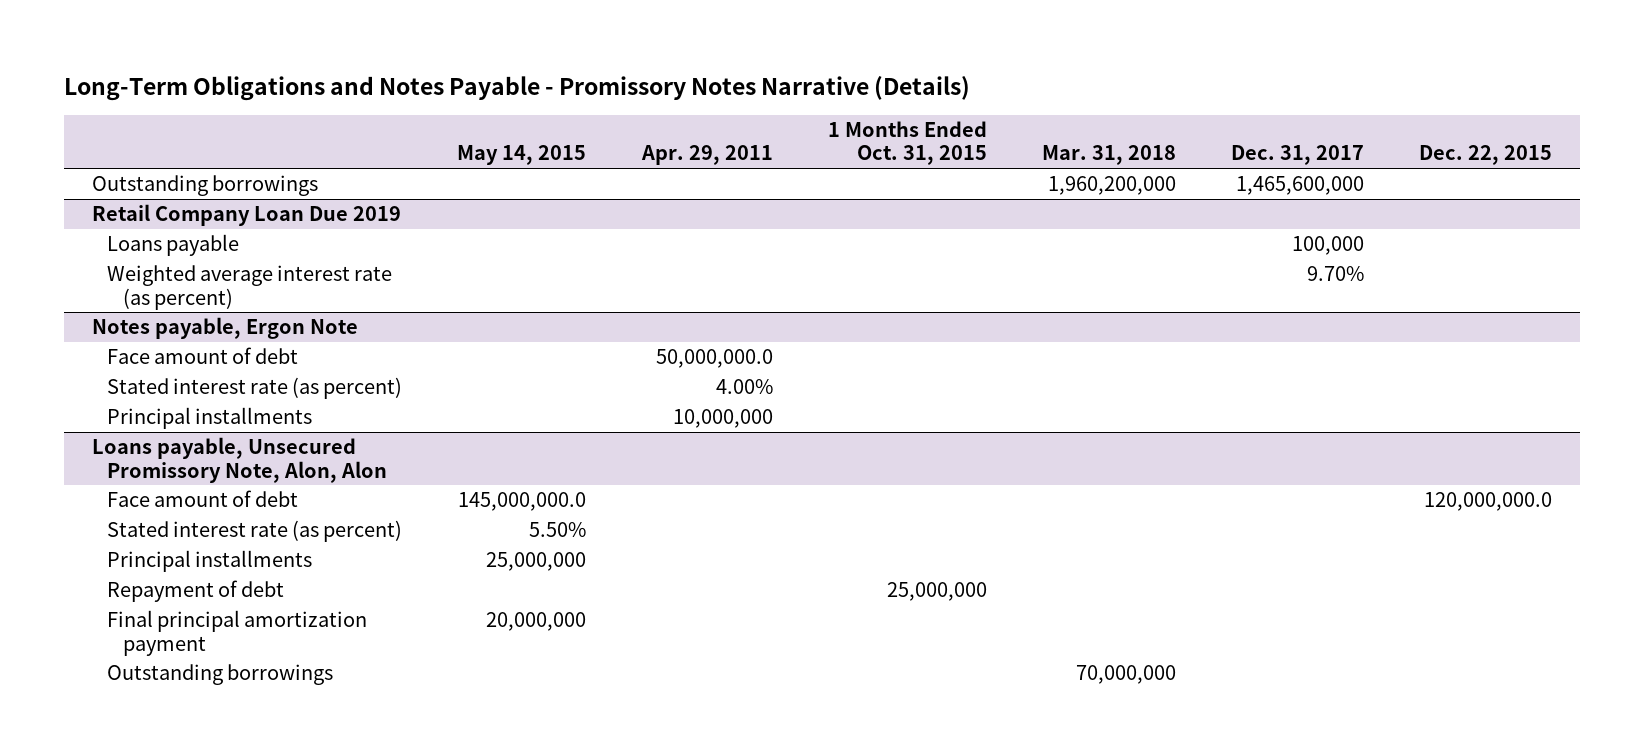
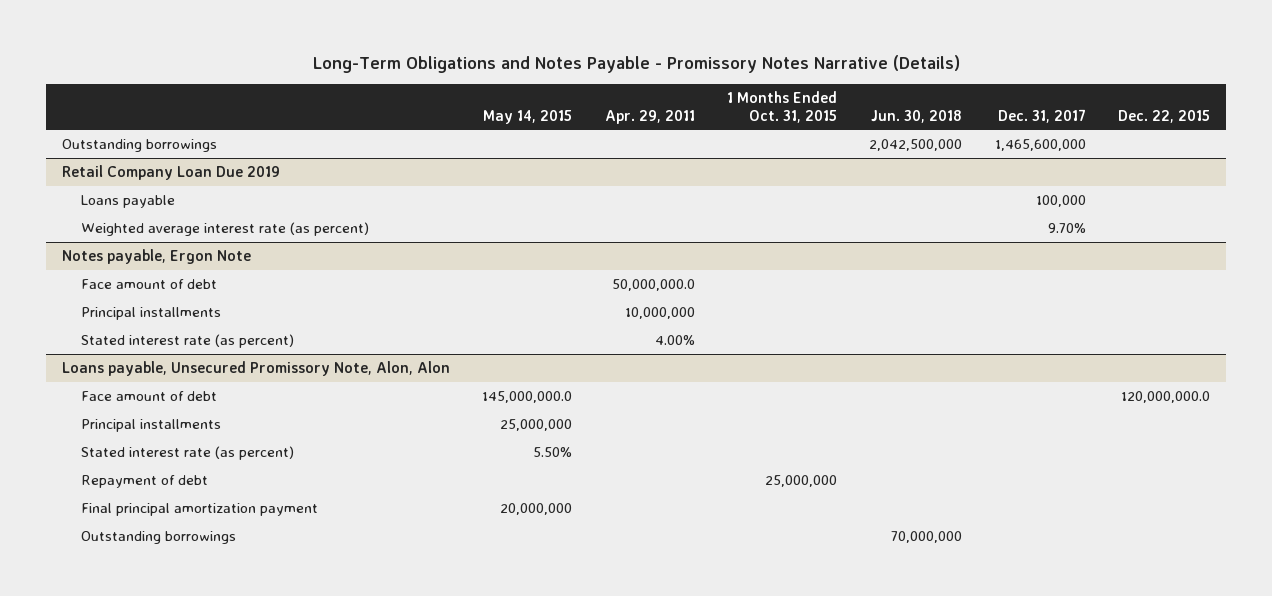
- | May 14, 2015 | Apr. 29, 2011 | 1 Months Ended Oct. 31, 2015 | Mar. 31, 2018 | Dec. 31, 2017 | Dec. 22, 2015
+ | May 14, 2015 | Apr. 29, 2011 | 1 Months Ended Oct. 31, 2015 | Jun. 30, 2018 | Dec. 31, 2017 | Dec. 22, 2015
@ Notes payable, Ergon Note
moved down: Stated interest rate (as percent) | | 4.00% | | | |
@ Loans payable, Unsecured Promissory Note, Alon, Alon
moved down: Stated interest rate (as percent) | 5.50% | | | | |

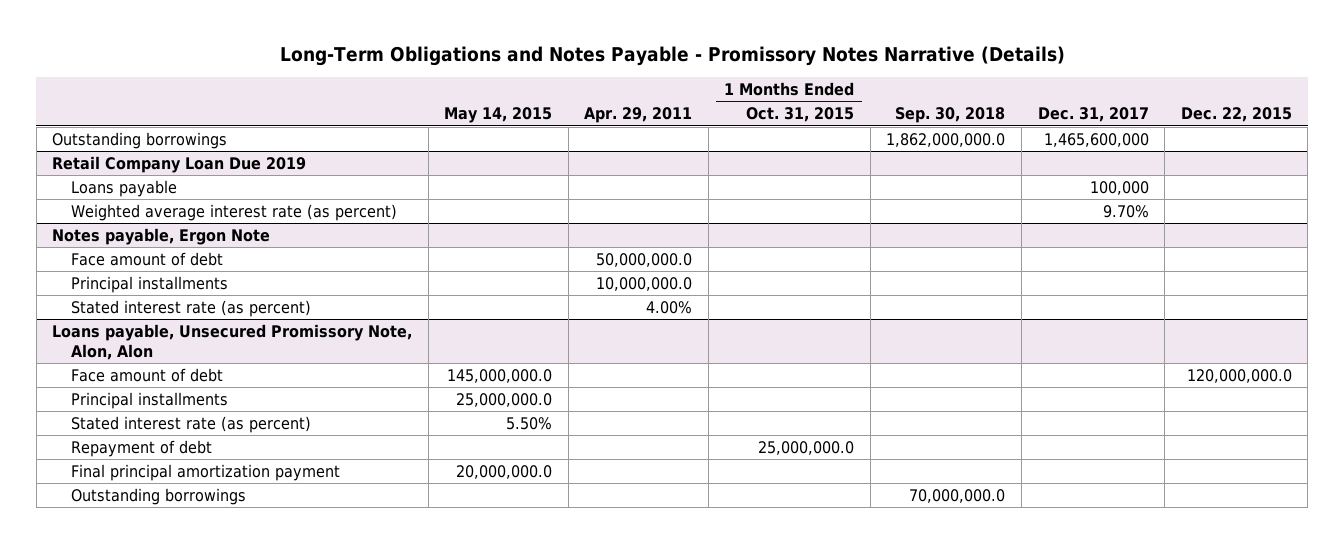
- | May 14, 2015 | Apr. 29, 2011 | 1 Months Ended Oct. 31, 2015 | Jun. 30, 2018 | Dec. 31, 2017 | Dec. 22, 2015
+ | May 14, 2015 | Apr. 29, 2011 | 1 Months Ended Oct. 31, 2015 | Sep. 30, 2018 | Dec. 31, 2017 | Dec. 22, 2015
@ Notes payable, Ergon Note
- Principal installments | | 10,000,000 | | | |
+ Principal installments | | 10,000,000.0 | | | |
@ Loans payable, Unsecured Promissory Note, Alon, Alon
- Principal installments | 25,000,000 | | | | |
+ Principal installments | 25,000,000.0 | | | | |
- Repayment of debt | | | 25,000,000 | | |
- Final principal amortization payment | 20,000,000 | | | | |
+ Repayment of debt | | | 25,000,000.0 | | |
+ Final principal amortization payment | 20,000,000.0 | | | | |

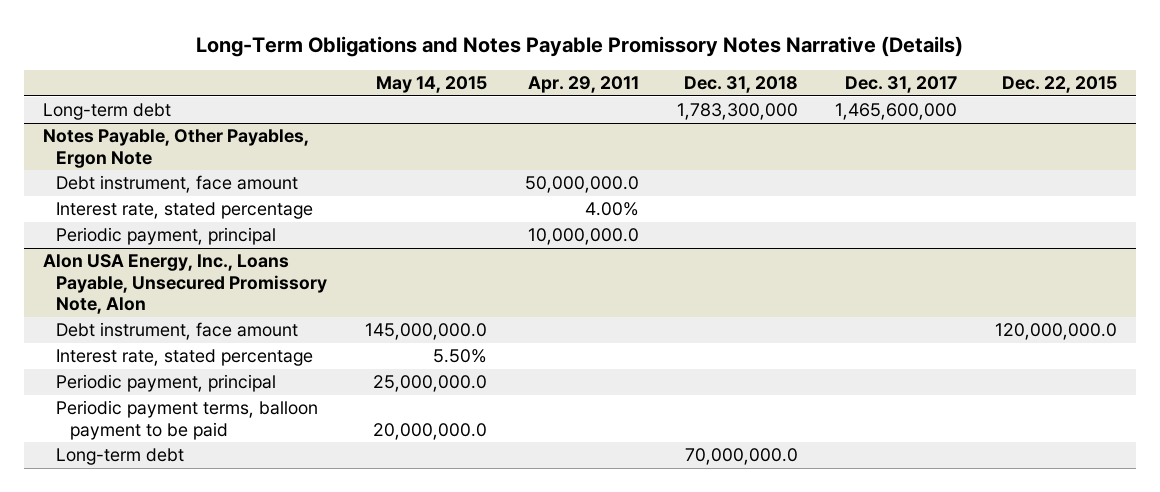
- Long-Term Obligations and Notes Payable - Promissory Notes Narrative (Details)
+ Long-Term Obligations and Notes Payable Promissory Notes Narrative (Details)
- | May 14, 2015 | Apr. 29, 2011 | 1 Months Ended Oct. 31, 2015 | Sep. 30, 2018 | Dec. 31, 2017 | Dec. 22, 2015
+ | May 14, 2015 | Apr. 29, 2011 | Dec. 31, 2018 | Dec. 31, 2017 | Dec. 22, 2015
- Outstanding borrowings | | | | 1,862,000,000.0 | 1,465,600,000 |
- Retail Company Loan Due 2019
- Loans payable | | | | | 100,000 |
- Weighted average interest rate (as percent) | | | | | 9.70% |
- Notes payable, Ergon Note
- Face amount of debt | | 50,000,000.0 | | | |
- Principal installments | | 10,000,000.0 | | | |
- Stated interest rate (as percent) | | 4.00% | | | |
- Loans payable, Unsecured Promissory Note, Alon, Alon
- Face amount of debt | 145,000,000.0 | | | | | 120,000,000.0
- Principal installments | 25,000,000.0 | | | | |
- Stated interest rate (as percent) | 5.50% | | | | |
- Repayment of debt | | | 25,000,000.0 | | |
- Final principal amortization payment | 20,000,000.0 | | | | |
- Outstanding borrowings | | | | 70,000,000.0 | |
+ Long-term debt | | | 1,783,300,000 | 1,465,600,000 |
+ Notes Payable, Other Payables, Ergon Note
+ Debt instrument, face amount | | 50,000,000.0 | | |
+ Interest rate, stated percentage | | 4.00% | | |
+ Periodic payment, principal | | 10,000,000.0 | | |
+ Alon USA Energy, Inc., Loans Payable, Unsecured Promissory Note, Alon
+ Debt instrument, face amount | 145,000,000.0 | | | | 120,000,000.0
+ Interest rate, stated percentage | 5.50% | | | |
+ Periodic payment, principal | 25,000,000.0 | | | |
+ Periodic payment terms, balloon payment to be paid | 20,000,000.0 | | | |
+ Long-term debt | | | 70,000,000.0 | |

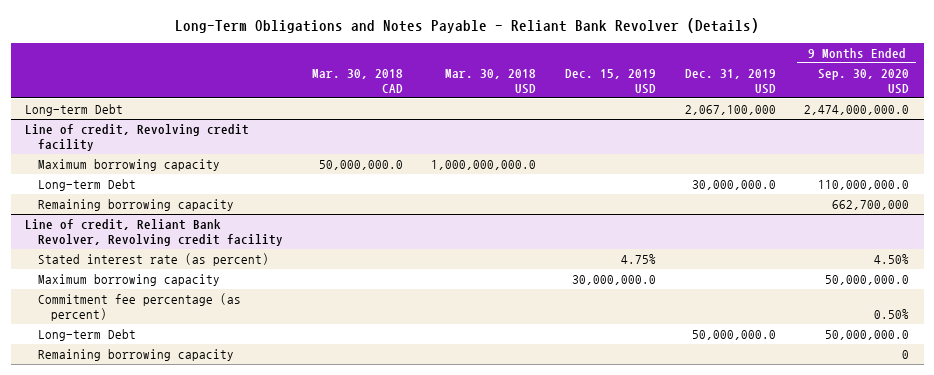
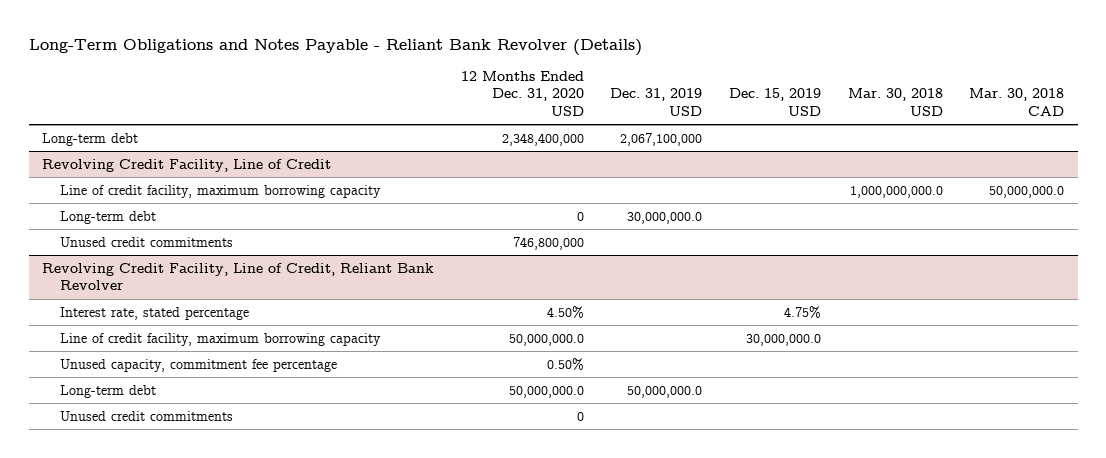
- | Mar. 30, 2018 CAD | Mar. 30, 2018 USD | Dec. 15, 2019 USD | Dec. 31, 2019 USD | 9 Months Ended Sep. 30, 2020 USD
+ | 12 Months Ended Dec. 31, 2020 USD | Dec. 31, 2019 USD | Dec. 15, 2019 USD | Mar. 30, 2018 USD | Mar. 30, 2018 CAD
- Long-term Debt | | | | 2,067,100,000 | 2,474,000,000.0
- Line of credit, Revolving credit facility
- Maximum borrowing capacity | 50,000,000.0 | 1,000,000,000.0 | | |
- Long-term Debt | | | | 30,000,000.0 | 110,000,000.0
- Remaining borrowing capacity | | | | | 662,700,000
- Line of credit, Reliant Bank Revolver, Revolving credit facility
- Stated interest rate (as percent) | | | 4.75% | | 4.50%
- Maximum borrowing capacity | | | 30,000,000.0 | | 50,000,000.0
- Commitment fee percentage (as percent) | | | | | 0.50%
- Long-term Debt | | | | 50,000,000.0 | 50,000,000.0
- Remaining borrowing capacity | | | | | 0
+ Long-term debt | 2,348,400,000 | 2,067,100,000 | | |
+ Revolving Credit Facility, Line of Credit
+ Line of credit facility, maximum borrowing capacity | | | | 1,000,000,000.0 | 50,000,000.0
+ Long-term debt | 0 | 30,000,000.0 | | |
+ Unused credit commitments | 746,800,000 | | | |
+ Revolving Credit Facility, Line of Credit, Reliant Bank Revolver
+ Interest rate, stated percentage | 4.50% | | 4.75% | |
+ Line of credit facility, maximum borrowing capacity | 50,000,000.0 | | 30,000,000.0 | |
+ Unused capacity, commitment fee percentage | 0.50% | | | |
+ Long-term debt | 50,000,000.0 | 50,000,000.0 | | |
+ Unused credit commitments | 0 | | | |

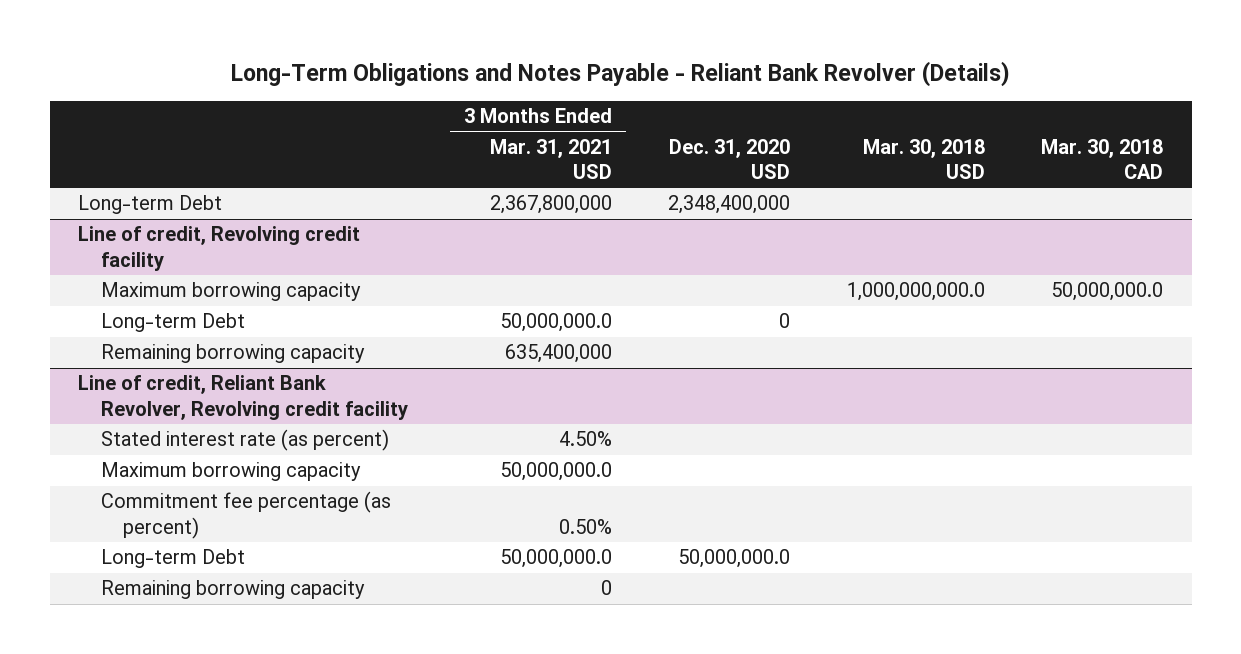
- | 12 Months Ended Dec. 31, 2020 USD | Dec. 31, 2019 USD | Dec. 15, 2019 USD | Mar. 30, 2018 USD | Mar. 30, 2018 CAD
+ | 3 Months Ended Mar. 31, 2021 USD | Dec. 31, 2020 USD | Mar. 30, 2018 USD | Mar. 30, 2018 CAD
- Long-term debt | 2,348,400,000 | 2,067,100,000 | | |
- Revolving Credit Facility, Line of Credit
- Line of credit facility, maximum borrowing capacity | | | | 1,000,000,000.0 | 50,000,000.0
- Long-term debt | 0 | 30,000,000.0 | | |
- Unused credit commitments | 746,800,000 | | | |
- Revolving Credit Facility, Line of Credit, Reliant Bank Revolver
- Interest rate, stated percentage | 4.50% | | 4.75% | |
- Line of credit facility, maximum borrowing capacity | 50,000,000.0 | | 30,000,000.0 | |
- Unused capacity, commitment fee percentage | 0.50% | | | |
- Long-term debt | 50,000,000.0 | 50,000,000.0 | | |
- Unused credit commitments | 0 | | | |
+ Long-term Debt | 2,367,800,000 | 2,348,400,000 | |
+ Line of credit, Revolving credit facility
+ Maximum borrowing capacity | | | 1,000,000,000.0 | 50,000,000.0
+ Long-term Debt | 50,000,000.0 | 0 | |
+ Remaining borrowing capacity | 635,400,000 | | |
+ Line of credit, Reliant Bank Revolver, Revolving credit facility
+ Stated interest rate (as percent) | 4.50% | | |
+ Maximum borrowing capacity | 50,000,000.0 | | |
+ Commitment fee percentage (as percent) | 0.50% | | |
+ Long-term Debt | 50,000,000.0 | 50,000,000.0 | |
+ Remaining borrowing capacity | 0 | | |

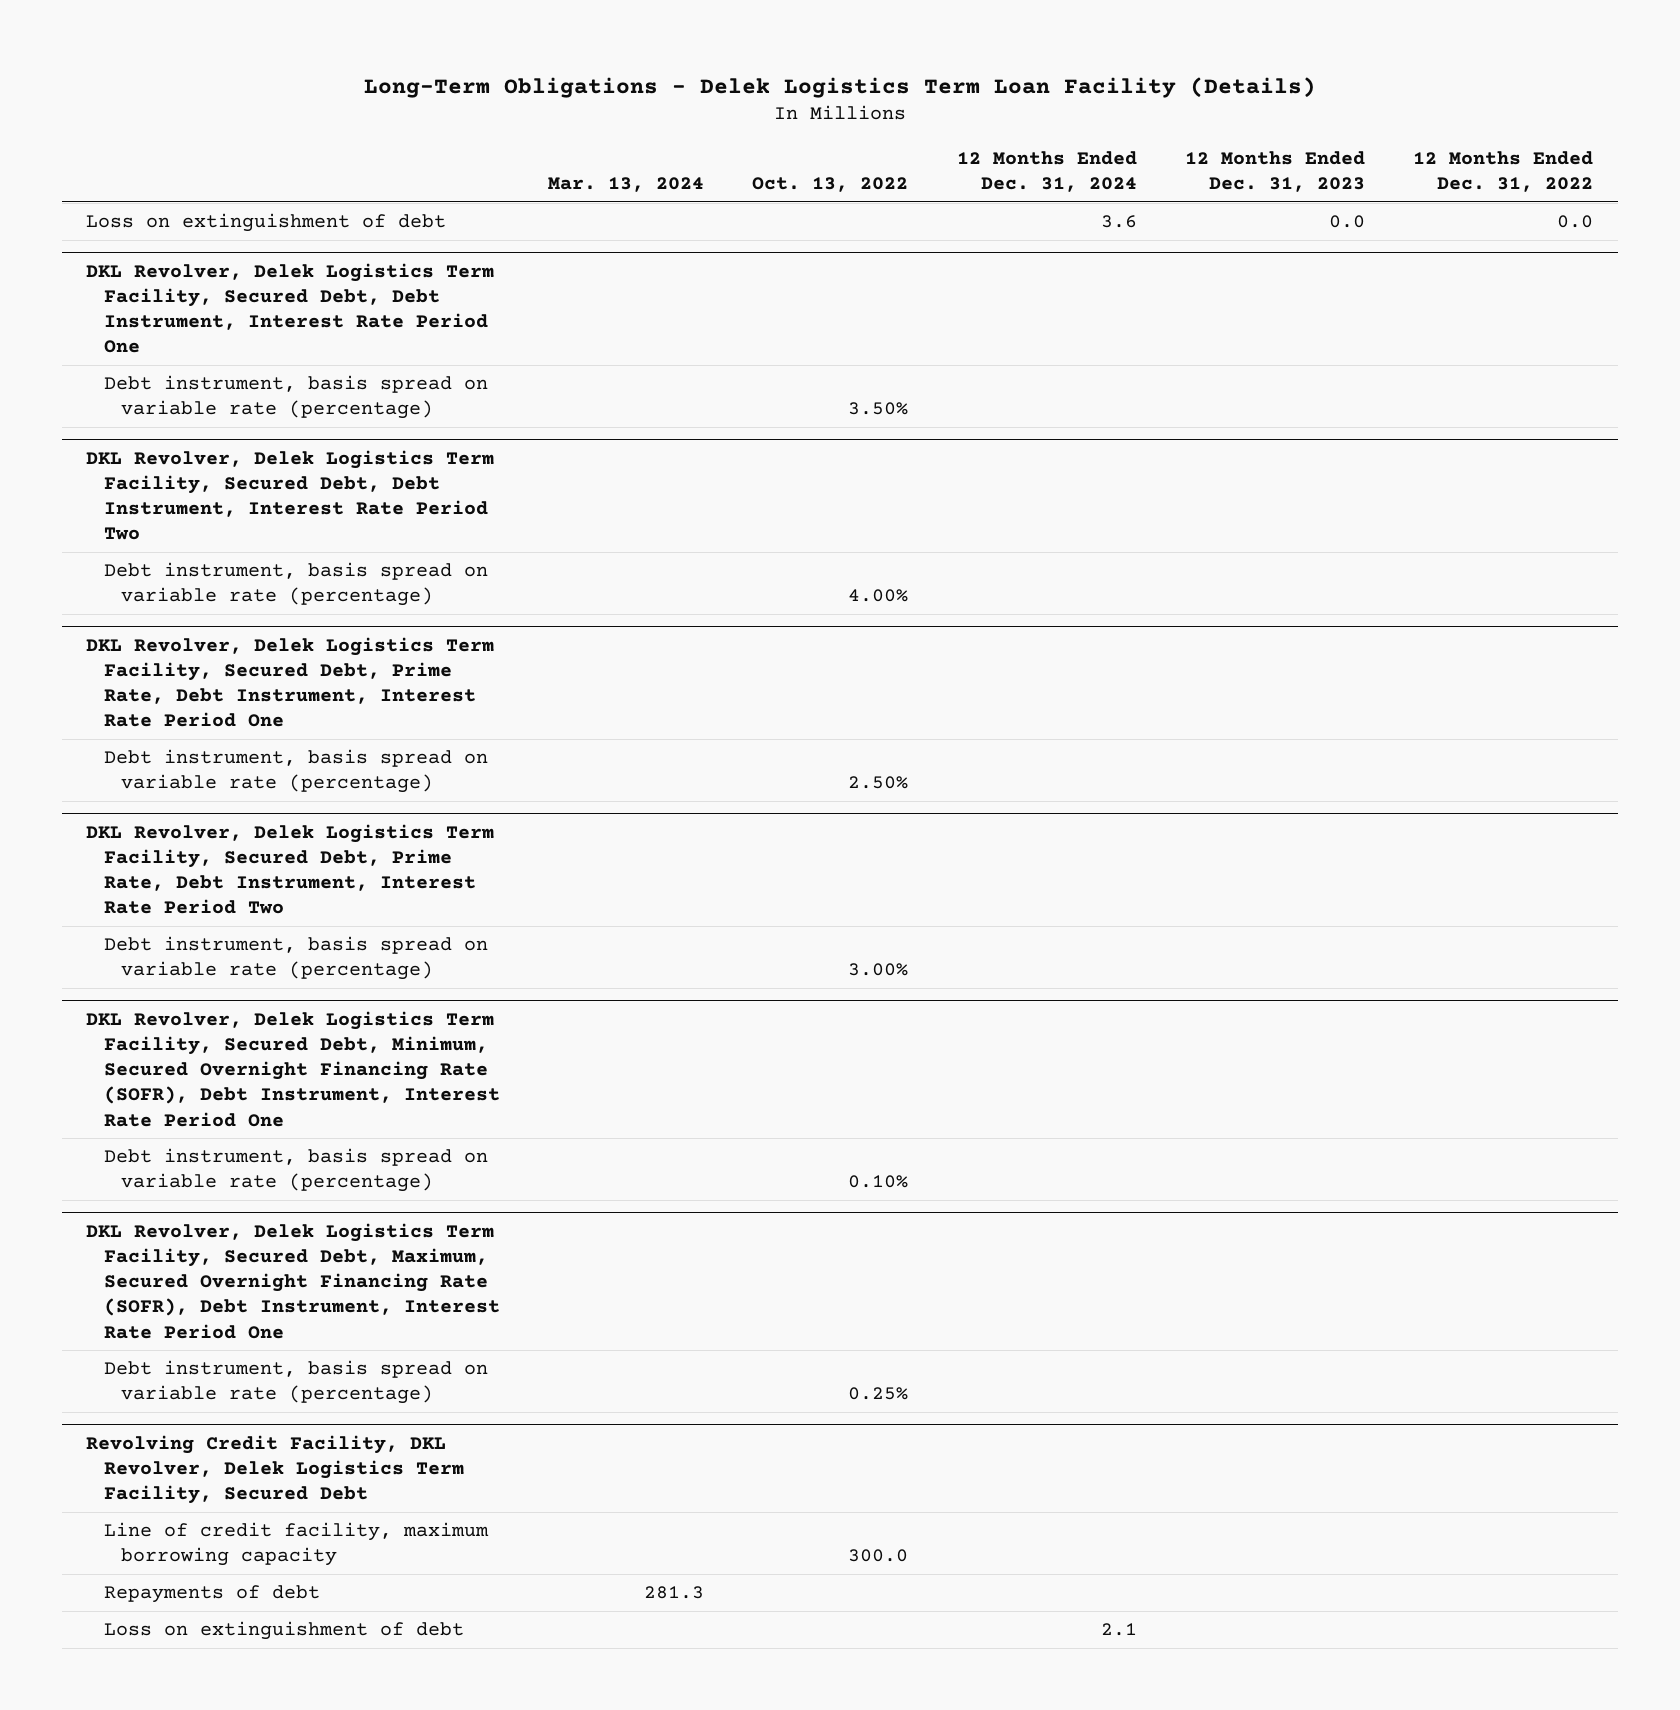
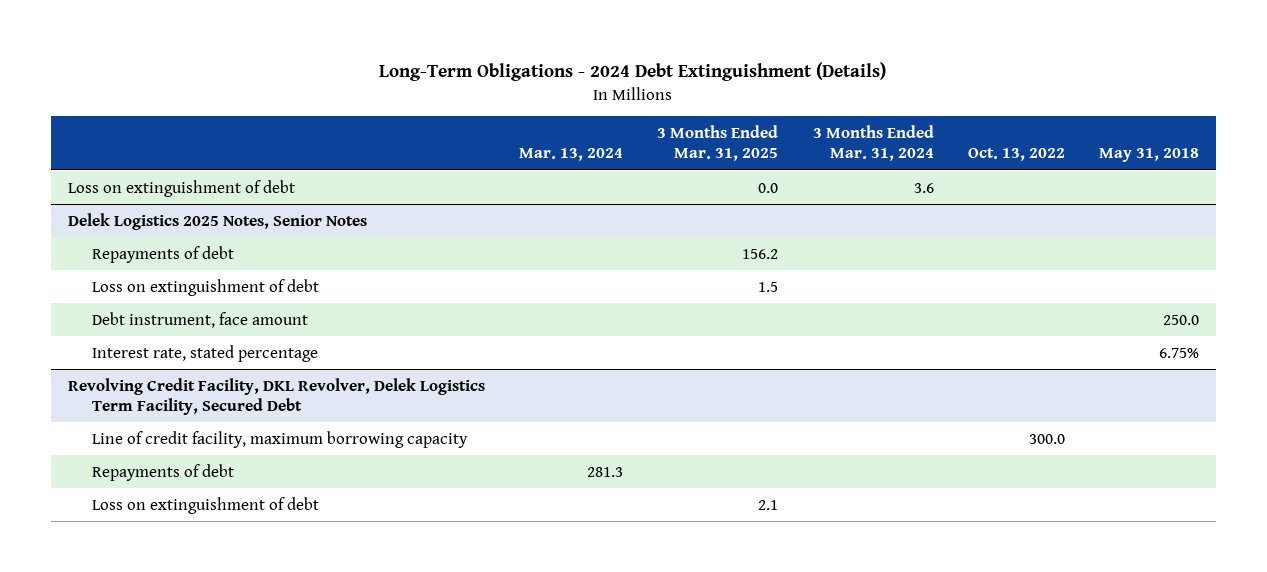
- Long-Term Obligations - Delek Logistics Term Loan Facility (Details)
+ Long-Term Obligations - 2024 Debt Extinguishment (Details)
- | Mar. 13, 2024 | Oct. 13, 2022 | 12 Months Ended Dec. 31, 2024 | 12 Months Ended Dec. 31, 2023 | 12 Months Ended Dec. 31, 2022
+ | Mar. 13, 2024 | 3 Months Ended Mar. 31, 2025 | 3 Months Ended Mar. 31, 2024 | Oct. 13, 2022 | May 31, 2018
- DKL Revolver, Delek Logistics Term Facility, Secured Debt, Debt Instrument, Interest Rate Period One
- Debt instrument, basis spread on variable rate (percentage) | | 3.50% | | |
- DKL Revolver, Delek Logistics Term Facility, Secured Debt, Debt Instrument, Interest Rate Period Two
- Debt instrument, basis spread on variable rate (percentage) | | 4.00% | | |
- DKL Revolver, Delek Logistics Term Facility, Secured Debt, Prime Rate, Debt Instrument, Interest Rate Period One
- Debt instrument, basis spread on variable rate (percentage) | | 2.50% | | |
- DKL Revolver, Delek Logistics Term Facility, Secured Debt, Prime Rate, Debt Instrument, Interest Rate Period Two
- Debt instrument, basis spread on variable rate (percentage) | | 3.00% | | |
- DKL Revolver, Delek Logistics Term Facility, Secured Debt, Minimum, Secured Overnight Financing Rate (SOFR), Debt Instrument, Interest Rate Period One
- Debt instrument, basis spread on variable rate (percentage) | | 0.10% | | |
- DKL Revolver, Delek Logistics Term Facility, Secured Debt, Maximum, Secured Overnight Financing Rate (SOFR), Debt Instrument, Interest Rate Period One
- Debt instrument, basis spread on variable rate (percentage) | | 0.25% | | |
+ Delek Logistics 2025 Notes, Senior Notes
+ Repayments of debt | | 156.2 | | |
+ Loss on extinguishment of debt | | 1.5 | | |
+ Debt instrument, face amount | | | | | 250.0
+ Interest rate, stated percentage | | | | | 6.75%

